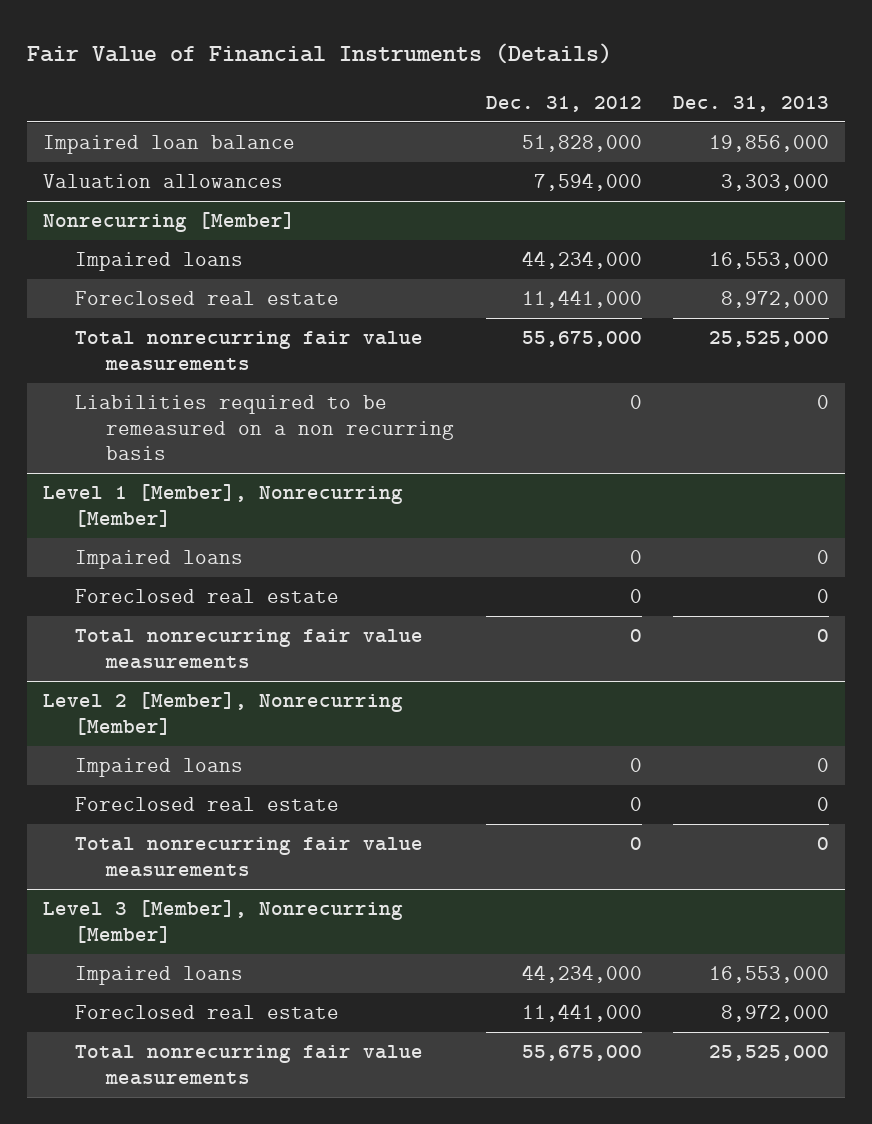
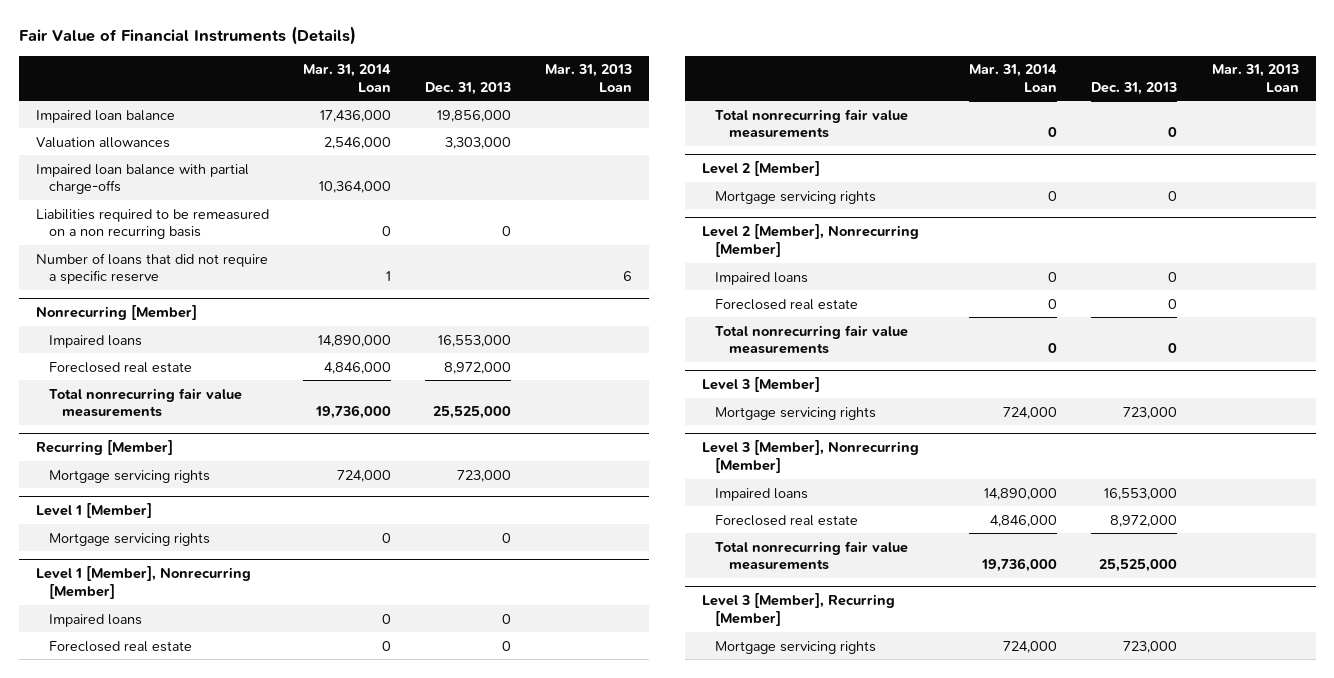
- | Dec. 31, 2012 | Dec. 31, 2013
+ | Mar. 31, 2014 Loan | Dec. 31, 2013 | Mar. 31, 2013 Loan
+ Impaired loan balance with partial charge-offs | 10,364,000 | |
+ Liabilities required to be remeasured on a non recurring basis | 0 | 0 |
+ Number of loans that did not require a specific reserve | 1 | | 6
@ Nonrecurring [Member]
- Liabilities required to be remeasured on a non recurring basis | 0 | 0
+ Recurring [Member]
+ Mortgage servicing rights | 724,000 | 723,000 |
+ Level 1 [Member]
+ Mortgage servicing rights | 0 | 0 |
+ Level 2 [Member]
+ Mortgage servicing rights | 0 | 0 |
+ Level 3 [Member]
+ Mortgage servicing rights | 724,000 | 723,000 |
+ Level 3 [Member], Recurring [Member]
+ Mortgage servicing rights | 724,000 | 723,000 |

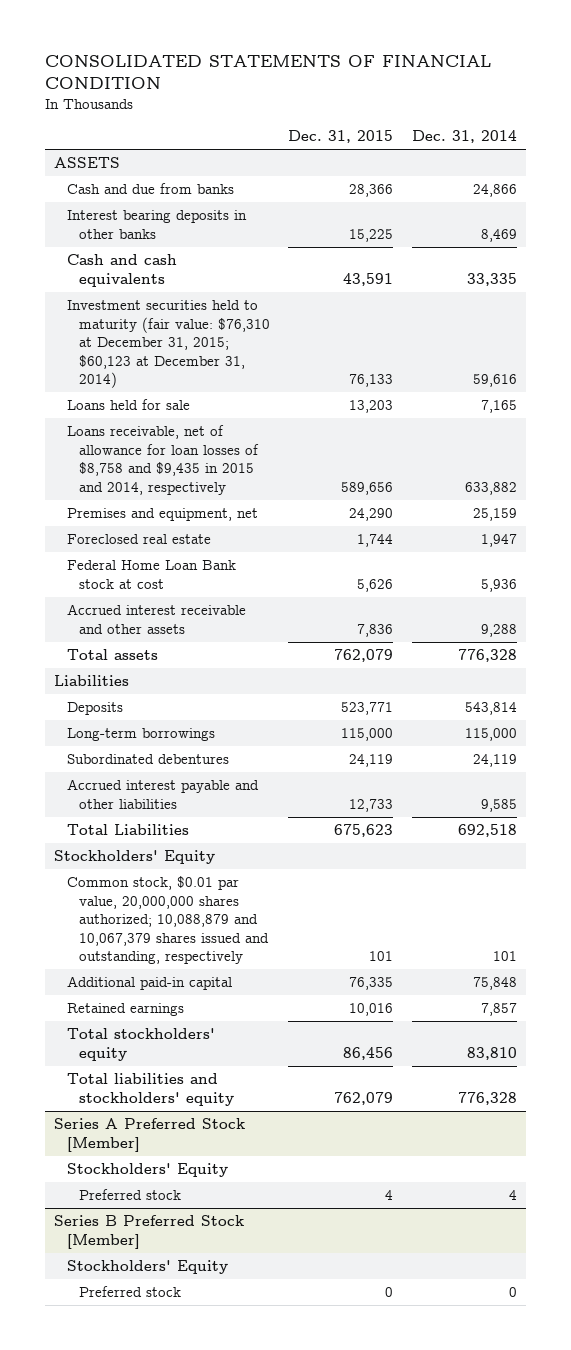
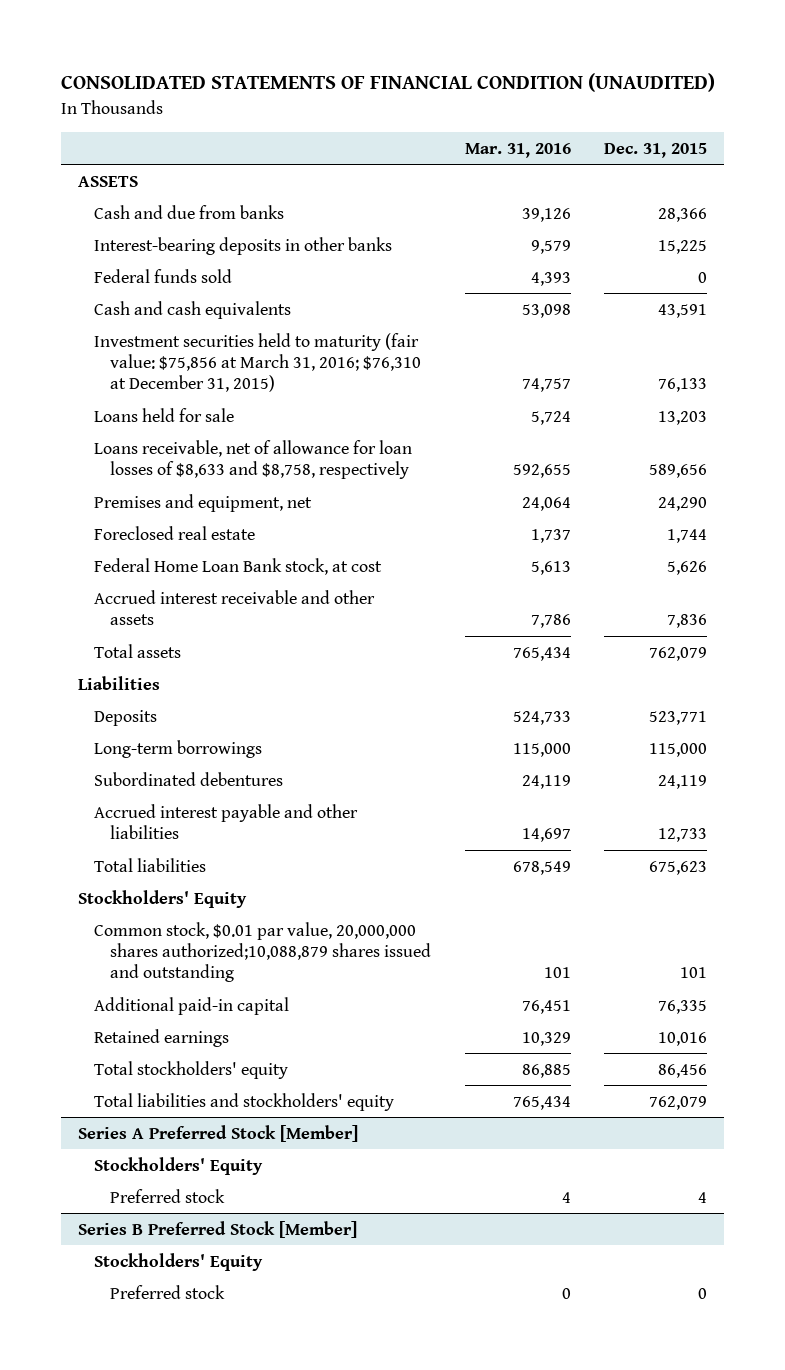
- CONSOLIDATED STATEMENTS OF FINANCIAL CONDITION
+ CONSOLIDATED STATEMENTS OF FINANCIAL CONDITION (UNAUDITED)
- | Dec. 31, 2015 | Dec. 31, 2014
+ | Mar. 31, 2016 | Dec. 31, 2015
- Interest bearing deposits in other banks | 15,225 | 8,469
+ Interest-bearing deposits in other banks | 9,579 | 15,225
+ Federal funds sold | 4,393 | 0
- Investment securities held to maturity (fair value: $76,310 at December 31, 2015; $60,123 at December 31, 2014) | 76,133 | 59,616
+ Investment securities held to maturity (fair value: $75,856 at March 31, 2016; $76,310 at December 31, 2015) | 74,757 | 76,133
- Loans receivable, net of allowance for loan losses of $8,758 and $9,435 in 2015 and 2014, respectively | 589,656 | 633,882
+ Loans receivable, net of allowance for loan losses of $8,633 and $8,758, respectively | 592,655 | 589,656
- Federal Home Loan Bank stock at cost | 5,626 | 5,936
+ Federal Home Loan Bank stock, at cost | 5,613 | 5,626
- Total Liabilities | 675,623 | 692,518
+ Total liabilities | 678,549 | 675,623
- Common stock, $0.01 par value, 20,000,000 shares authorized; 10,088,879 and 10,067,379 shares issued and outstanding, respectively | 101 | 101
+ Common stock, $0.01 par value, 20,000,000 shares authorized;10,088,879 shares issued and outstanding | 101 | 101

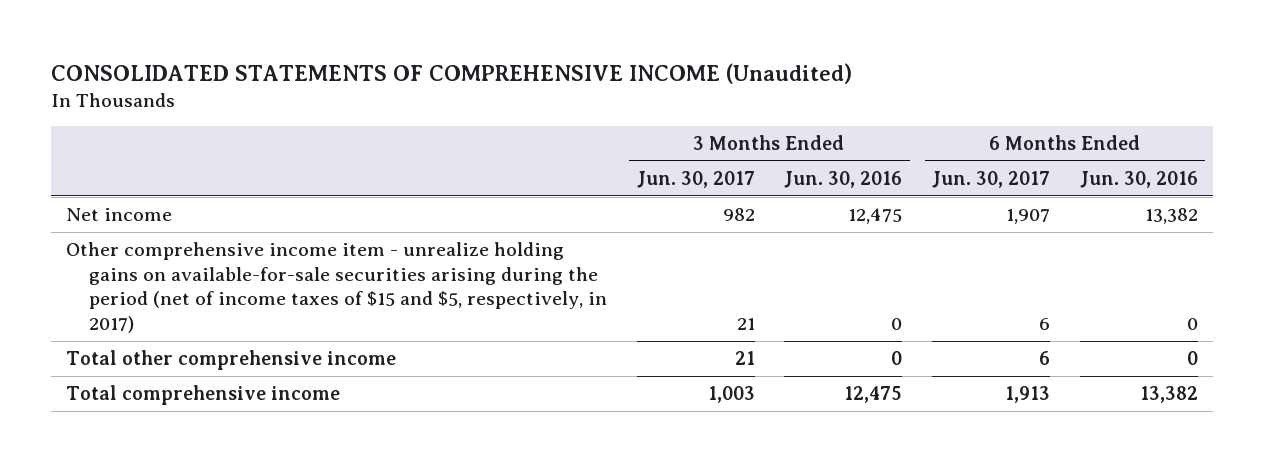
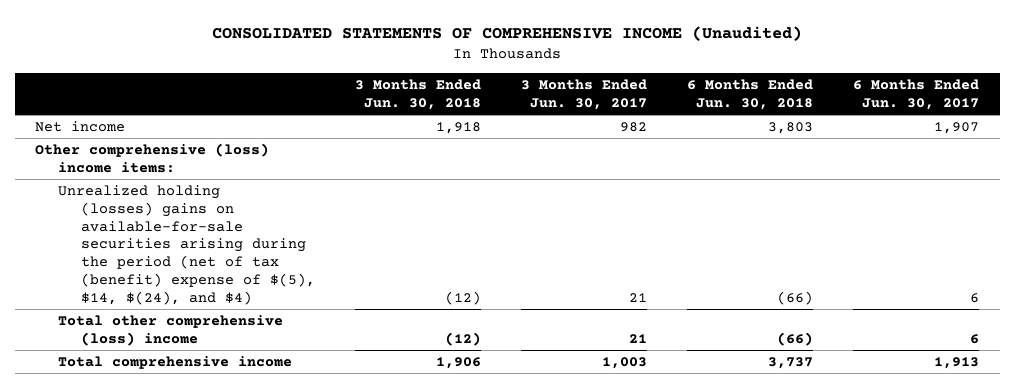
- | 3 Months Ended Jun. 30, 2017 | 3 Months Ended Jun. 30, 2016 | 6 Months Ended Jun. 30, 2017 | 6 Months Ended Jun. 30, 2016
+ | 3 Months Ended Jun. 30, 2018 | 3 Months Ended Jun. 30, 2017 | 6 Months Ended Jun. 30, 2018 | 6 Months Ended Jun. 30, 2017
- Other comprehensive income item - unrealize holding gains on available-for-sale securities arising during the period (net of income taxes of $15 and $5, respectively, in 2017) | 21 | 0 | 6 | 0
- Total other comprehensive income | 21 | 0 | 6 | 0
+ Other comprehensive (loss) income items:
+ Unrealized holding (losses) gains on available-for-sale securities arising during the period (net of tax (benefit) expense of $(5), $14, $(24), and $4) | (12) | 21 | (66) | 6
+ Total other comprehensive (loss) income | (12) | 21 | (66) | 6

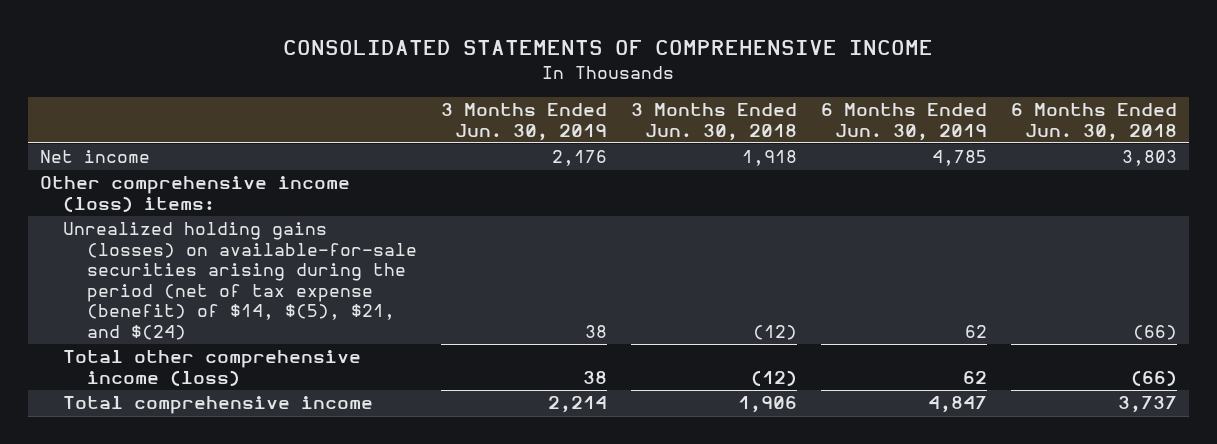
- CONSOLIDATED STATEMENTS OF COMPREHENSIVE INCOME (Unaudited)
+ CONSOLIDATED STATEMENTS OF COMPREHENSIVE INCOME
- | 3 Months Ended Jun. 30, 2018 | 3 Months Ended Jun. 30, 2017 | 6 Months Ended Jun. 30, 2018 | 6 Months Ended Jun. 30, 2017
+ | 3 Months Ended Jun. 30, 2019 | 3 Months Ended Jun. 30, 2018 | 6 Months Ended Jun. 30, 2019 | 6 Months Ended Jun. 30, 2018
- Other comprehensive (loss) income items:
- Unrealized holding (losses) gains on available-for-sale securities arising during the period (net of tax (benefit) expense of $(5), $14, $(24), and $4) | (12) | 21 | (66) | 6
- Total other comprehensive (loss) income | (12) | 21 | (66) | 6
+ Other comprehensive income (loss) items:
+ Unrealized holding gains (losses) on available-for-sale securities arising during the period (net of tax expense (benefit) of $14, $(5), $21, and $(24) | 38 | (12) | 62 | (66)
+ Total other comprehensive income (loss) | 38 | (12) | 62 | (66)

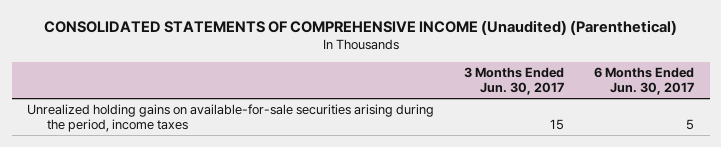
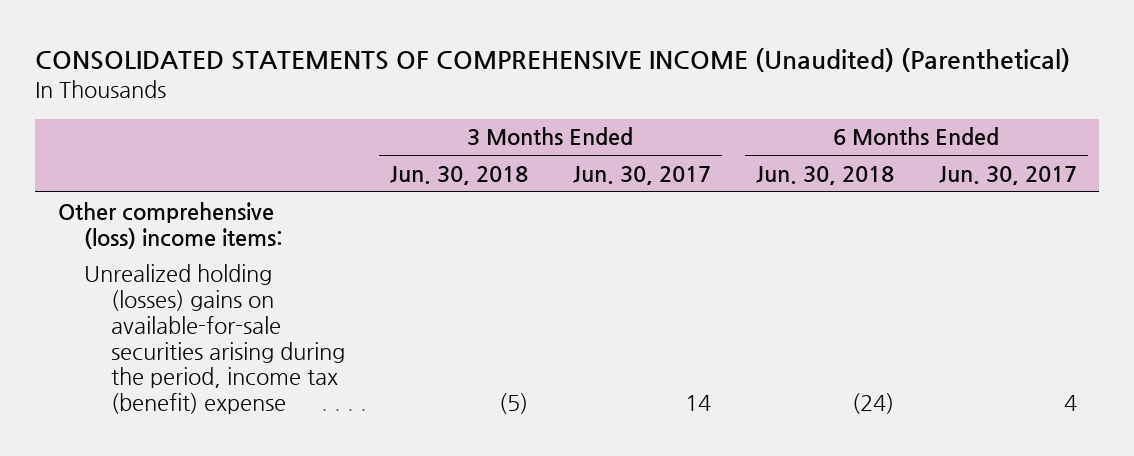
- | 3 Months Ended Jun. 30, 2017 | 6 Months Ended Jun. 30, 2017
+ | 3 Months Ended Jun. 30, 2018 | 3 Months Ended Jun. 30, 2017 | 6 Months Ended Jun. 30, 2018 | 6 Months Ended Jun. 30, 2017
- Unrealized holding gains on available-for-sale securities arising during the period, income taxes | 15 | 5
+ Other comprehensive (loss) income items:
+ Unrealized holding (losses) gains on available-for-sale securities arising during the period, income tax (benefit) expense | (5) | 14 | (24) | 4

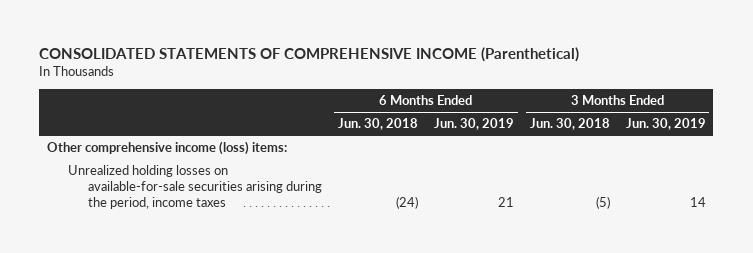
- CONSOLIDATED STATEMENTS OF COMPREHENSIVE INCOME (Unaudited) (Parenthetical)
+ CONSOLIDATED STATEMENTS OF COMPREHENSIVE INCOME (Parenthetical)
- | 3 Months Ended Jun. 30, 2018 | 3 Months Ended Jun. 30, 2017 | 6 Months Ended Jun. 30, 2018 | 6 Months Ended Jun. 30, 2017
+ | 6 Months Ended Jun. 30, 2018 | 6 Months Ended Jun. 30, 2019 | 3 Months Ended Jun. 30, 2018 | 3 Months Ended Jun. 30, 2019
- Other comprehensive (loss) income items:
- Unrealized holding (losses) gains on available-for-sale securities arising during the period, income tax (benefit) expense | (5) | 14 | (24) | 4
+ Other comprehensive income (loss) items:
+ Unrealized holding losses on available-for-sale securities arising during the period, income taxes | (24) | 21 | (5) | 14

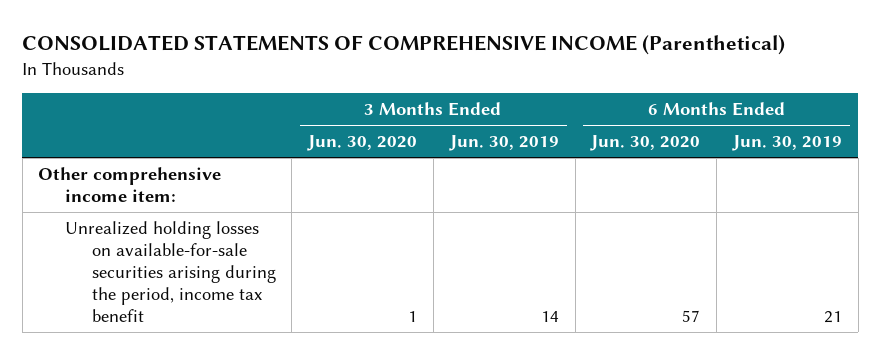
- | 6 Months Ended Jun. 30, 2018 | 6 Months Ended Jun. 30, 2019 | 3 Months Ended Jun. 30, 2018 | 3 Months Ended Jun. 30, 2019
+ | 3 Months Ended Jun. 30, 2020 | 3 Months Ended Jun. 30, 2019 | 6 Months Ended Jun. 30, 2020 | 6 Months Ended Jun. 30, 2019
- Other comprehensive income (loss) items:
- Unrealized holding losses on available-for-sale securities arising during the period, income taxes | (24) | 21 | (5) | 14
+ Other comprehensive income item:
+ Unrealized holding losses on available-for-sale securities arising during the period, income tax benefit | 1 | 14 | 57 | 21

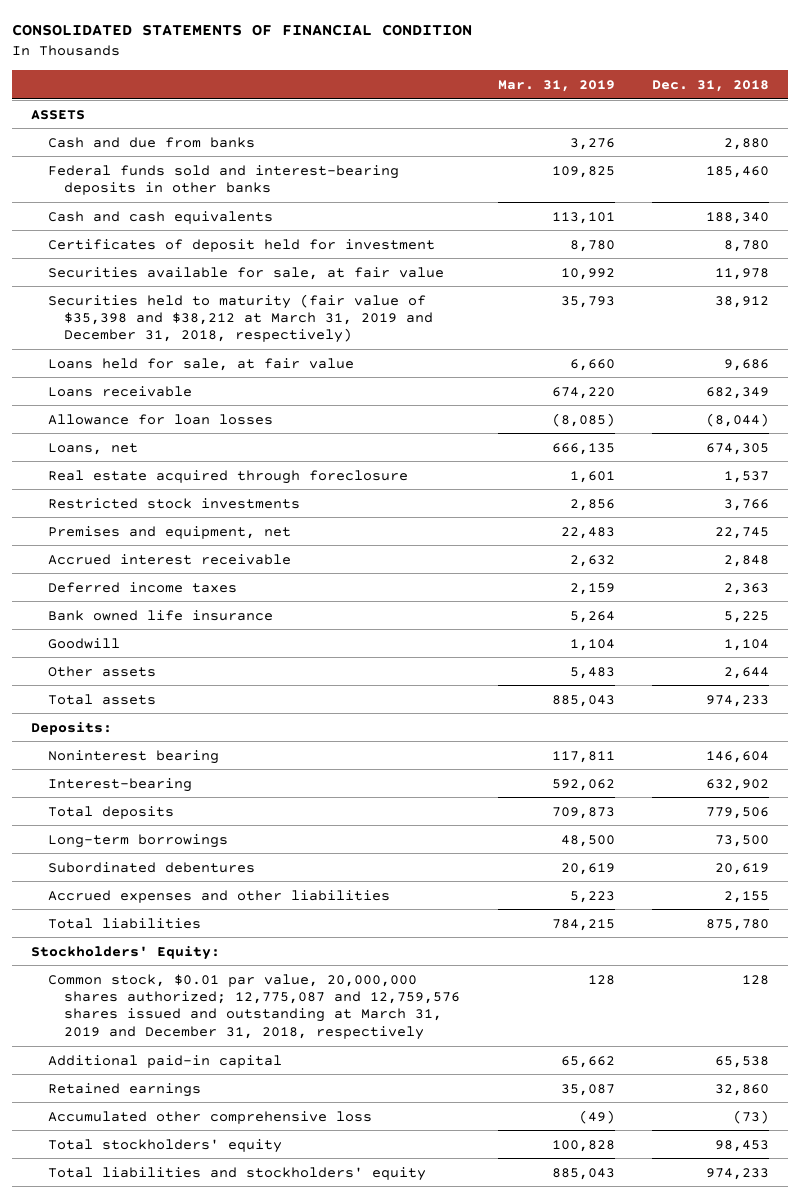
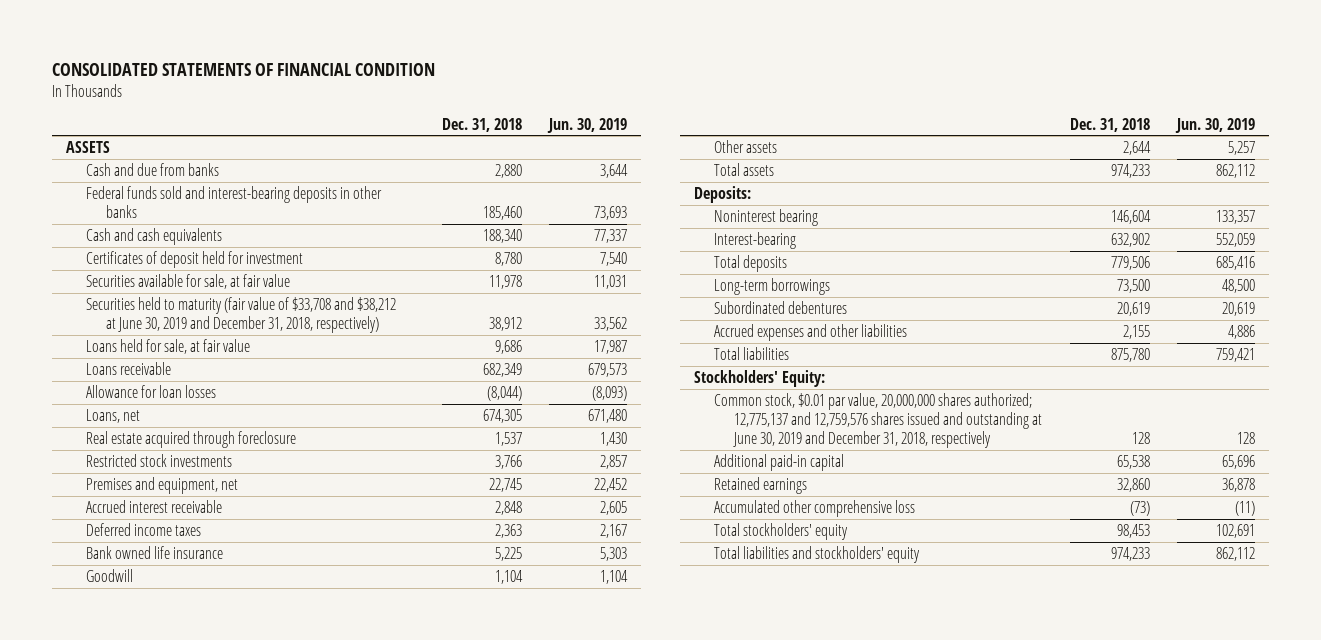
- | Mar. 31, 2019 | Dec. 31, 2018
+ | Dec. 31, 2018 | Jun. 30, 2019
- Securities held to maturity (fair value of $35,398 and $38,212 at March 31, 2019 and December 31, 2018, respectively) | 35,793 | 38,912
+ Securities held to maturity (fair value of $33,708 and $38,212 at June 30, 2019 and December 31, 2018, respectively) | 38,912 | 33,562
- Common stock, $0.01 par value, 20,000,000 shares authorized; 12,775,087 and 12,759,576 shares issued and outstanding at March 31, 2019 and December 31, 2018, respectively | 128 | 128
+ Common stock, $0.01 par value, 20,000,000 shares authorized; 12,775,137 and 12,759,576 shares issued and outstanding at June 30, 2019 and December 31, 2018, respectively | 128 | 128

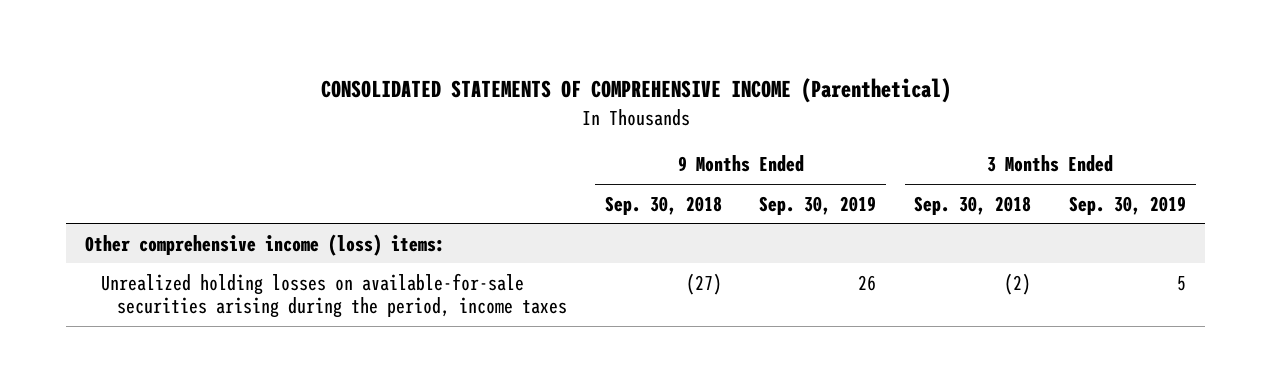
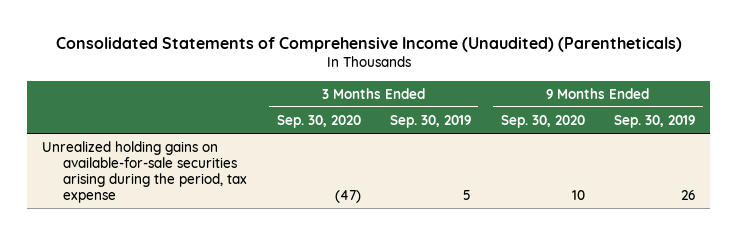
- CONSOLIDATED STATEMENTS OF COMPREHENSIVE INCOME (Parenthetical)
+ Consolidated Statements of Comprehensive Income (Unaudited) (Parentheticals)
- | 9 Months Ended Sep. 30, 2018 | 9 Months Ended Sep. 30, 2019 | 3 Months Ended Sep. 30, 2018 | 3 Months Ended Sep. 30, 2019
+ | 3 Months Ended Sep. 30, 2020 | 3 Months Ended Sep. 30, 2019 | 9 Months Ended Sep. 30, 2020 | 9 Months Ended Sep. 30, 2019
- Other comprehensive income (loss) items:
- Unrealized holding losses on available-for-sale securities arising during the period, income taxes | (27) | 26 | (2) | 5
+ Unrealized holding gains on available-for-sale securities arising during the period, tax expense | (47) | 5 | 10 | 26

